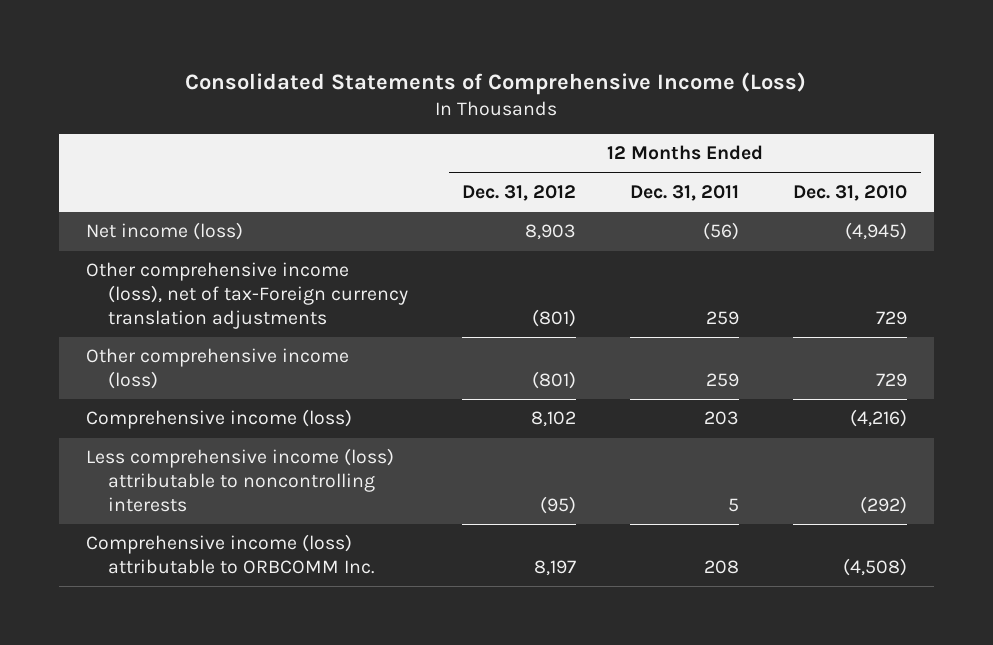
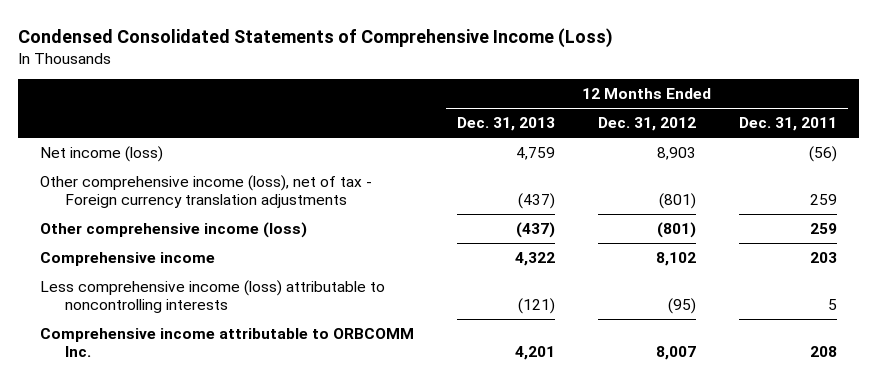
- Consolidated Statements of Comprehensive Income (Loss)
+ Condensed Consolidated Statements of Comprehensive Income (Loss)
- | 12 Months Ended Dec. 31, 2012 | 12 Months Ended Dec. 31, 2011 | 12 Months Ended Dec. 31, 2010
+ | 12 Months Ended Dec. 31, 2013 | 12 Months Ended Dec. 31, 2012 | 12 Months Ended Dec. 31, 2011
- Other comprehensive income (loss), net of tax-Foreign currency translation adjustments | (801) | 259 | 729
+ Other comprehensive income (loss), net of tax - Foreign currency translation adjustments | (437) | (801) | 259
- Comprehensive income (loss) | 8,102 | 203 | (4,216)
+ Comprehensive income | 4,322 | 8,102 | 203
- Comprehensive income (loss) attributable to ORBCOMM Inc. | 8,197 | 208 | (4,508)
+ Comprehensive income attributable to ORBCOMM Inc. | 4,201 | 8,007 | 208

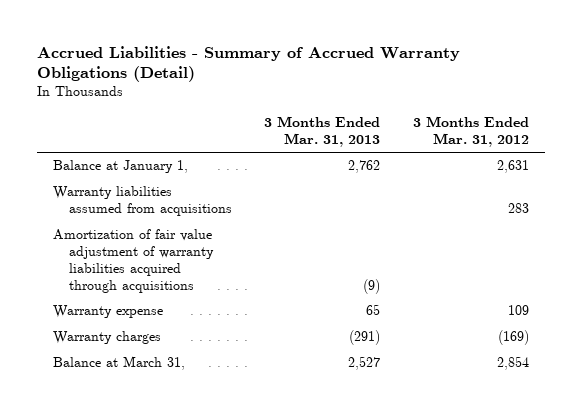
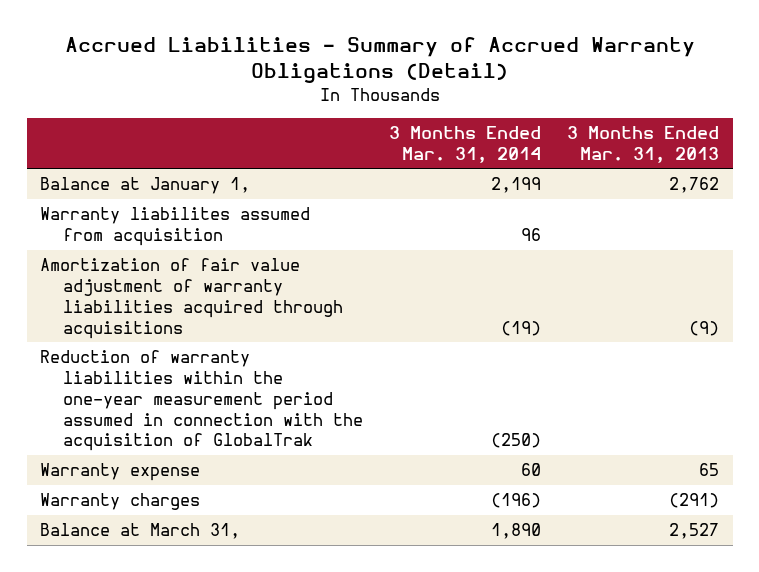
- | 3 Months Ended Mar. 31, 2013 | 3 Months Ended Mar. 31, 2012
+ | 3 Months Ended Mar. 31, 2014 | 3 Months Ended Mar. 31, 2013
- Warranty liabilities assumed from acquisitions | | 283
+ Warranty liabilites assumed from acquisition | 96 |
+ Reduction of warranty liabilities within the one-year measurement period assumed in connection with the acquisition of GlobalTrak | (250) |

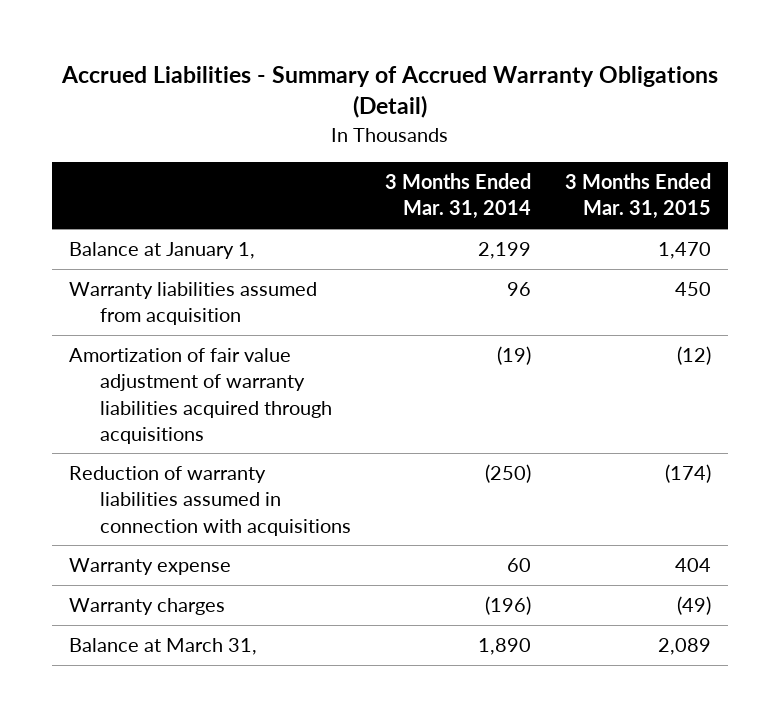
- | 3 Months Ended Mar. 31, 2014 | 3 Months Ended Mar. 31, 2013
+ | 3 Months Ended Mar. 31, 2014 | 3 Months Ended Mar. 31, 2015
- Warranty liabilites assumed from acquisition | 96 |
+ Warranty liabilities assumed from acquisition | 96 | 450
- Reduction of warranty liabilities within the one-year measurement period assumed in connection with the acquisition of GlobalTrak | (250) |
+ Reduction of warranty liabilities assumed in connection with acquisitions | (250) | (174)

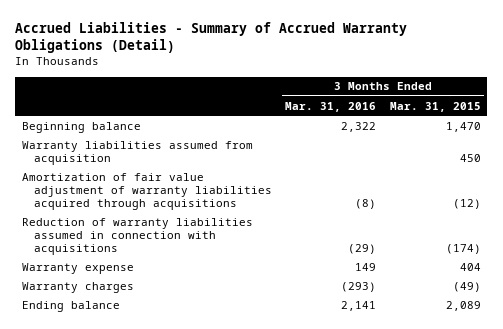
- | 3 Months Ended Mar. 31, 2014 | 3 Months Ended Mar. 31, 2015
+ | 3 Months Ended Mar. 31, 2016 | 3 Months Ended Mar. 31, 2015
- Balance at January 1, | 2,199 | 1,470
+ Beginning balance | 2,322 | 1,470
- Balance at March 31, | 1,890 | 2,089
+ Ending balance | 2,141 | 2,089

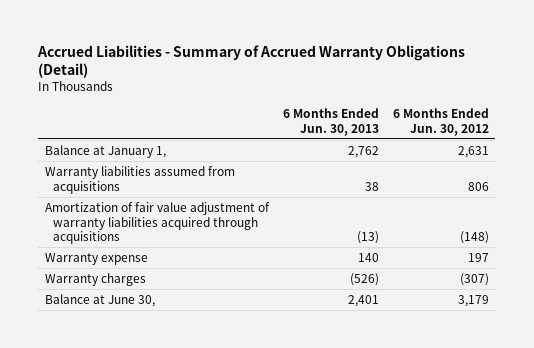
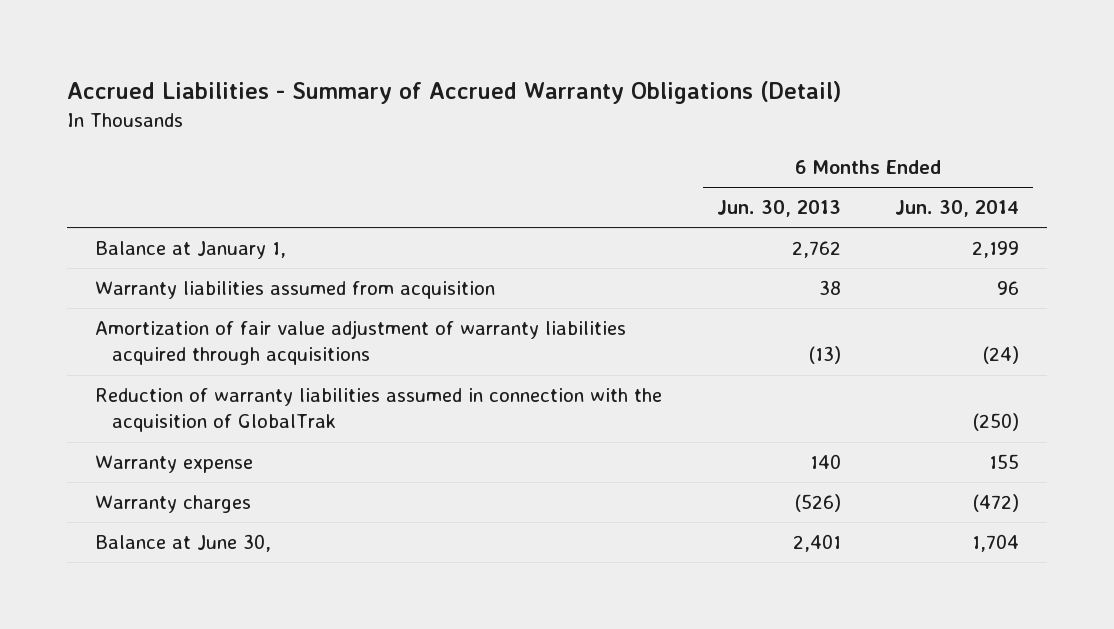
- | 6 Months Ended Jun. 30, 2013 | 6 Months Ended Jun. 30, 2012
+ | 6 Months Ended Jun. 30, 2013 | 6 Months Ended Jun. 30, 2014
- Warranty liabilities assumed from acquisitions | 38 | 806
+ Warranty liabilities assumed from acquisition | 38 | 96
+ Reduction of warranty liabilities assumed in connection with the acquisition of GlobalTrak | | (250)

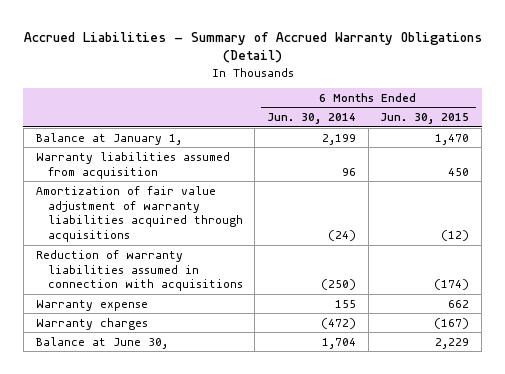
- | 6 Months Ended Jun. 30, 2013 | 6 Months Ended Jun. 30, 2014
+ | 6 Months Ended Jun. 30, 2014 | 6 Months Ended Jun. 30, 2015
- Reduction of warranty liabilities assumed in connection with the acquisition of GlobalTrak | | (250)
+ Reduction of warranty liabilities assumed in connection with acquisitions | (250) | (174)

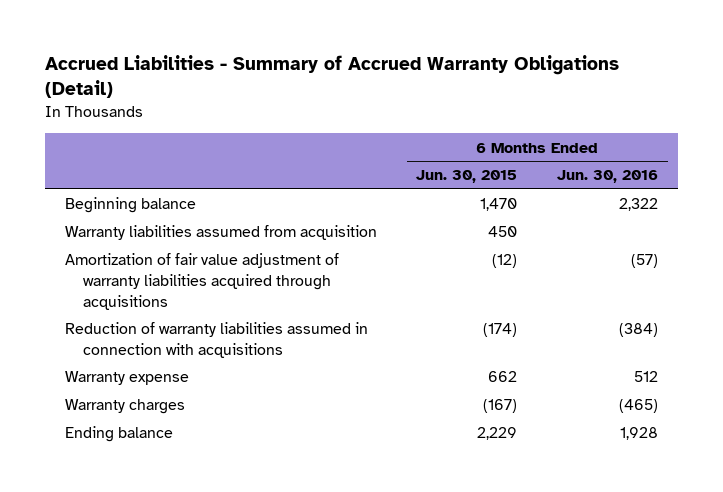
- | 6 Months Ended Jun. 30, 2014 | 6 Months Ended Jun. 30, 2015
+ | 6 Months Ended Jun. 30, 2015 | 6 Months Ended Jun. 30, 2016
- Balance at January 1, | 2,199 | 1,470
+ Beginning balance | 1,470 | 2,322
- Balance at June 30, | 1,704 | 2,229
+ Ending balance | 2,229 | 1,928

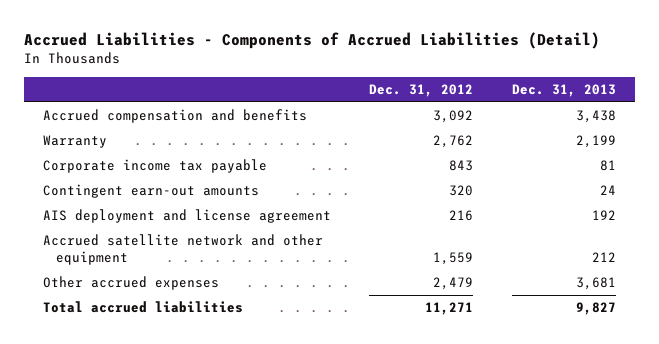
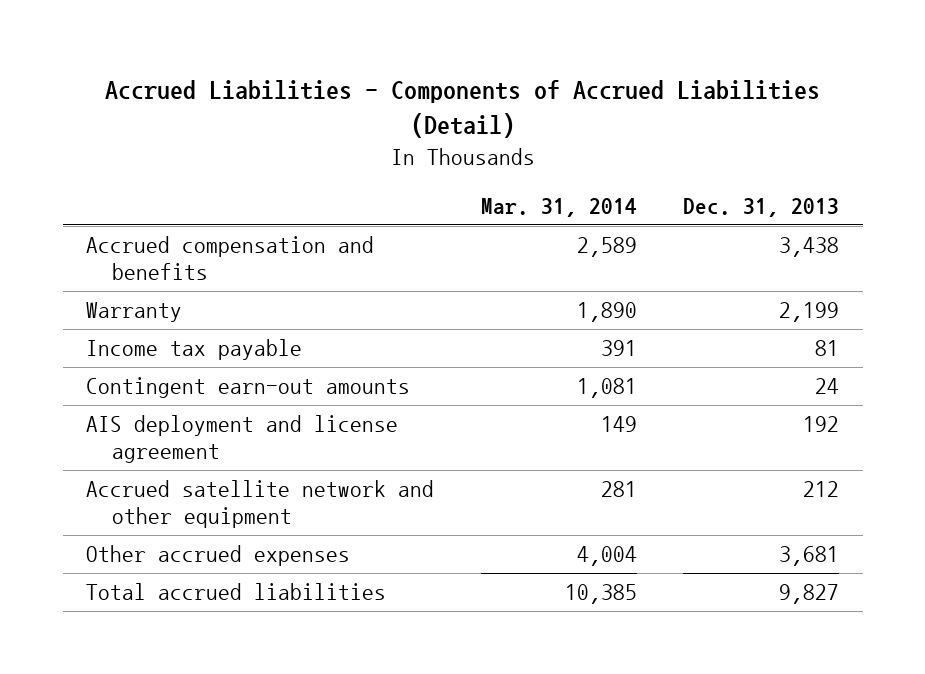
- | Dec. 31, 2012 | Dec. 31, 2013
+ | Mar. 31, 2014 | Dec. 31, 2013
- Corporate income tax payable | 843 | 81
+ Income tax payable | 391 | 81

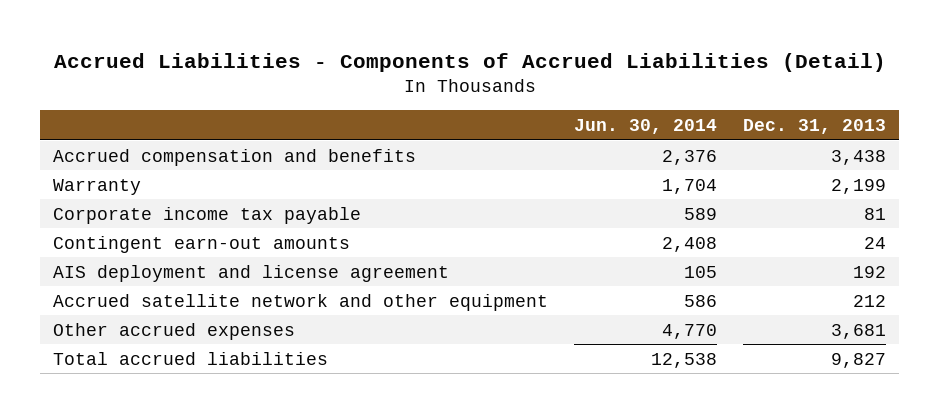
- | Mar. 31, 2014 | Dec. 31, 2013
+ | Jun. 30, 2014 | Dec. 31, 2013
- Income tax payable | 391 | 81
+ Corporate income tax payable | 589 | 81

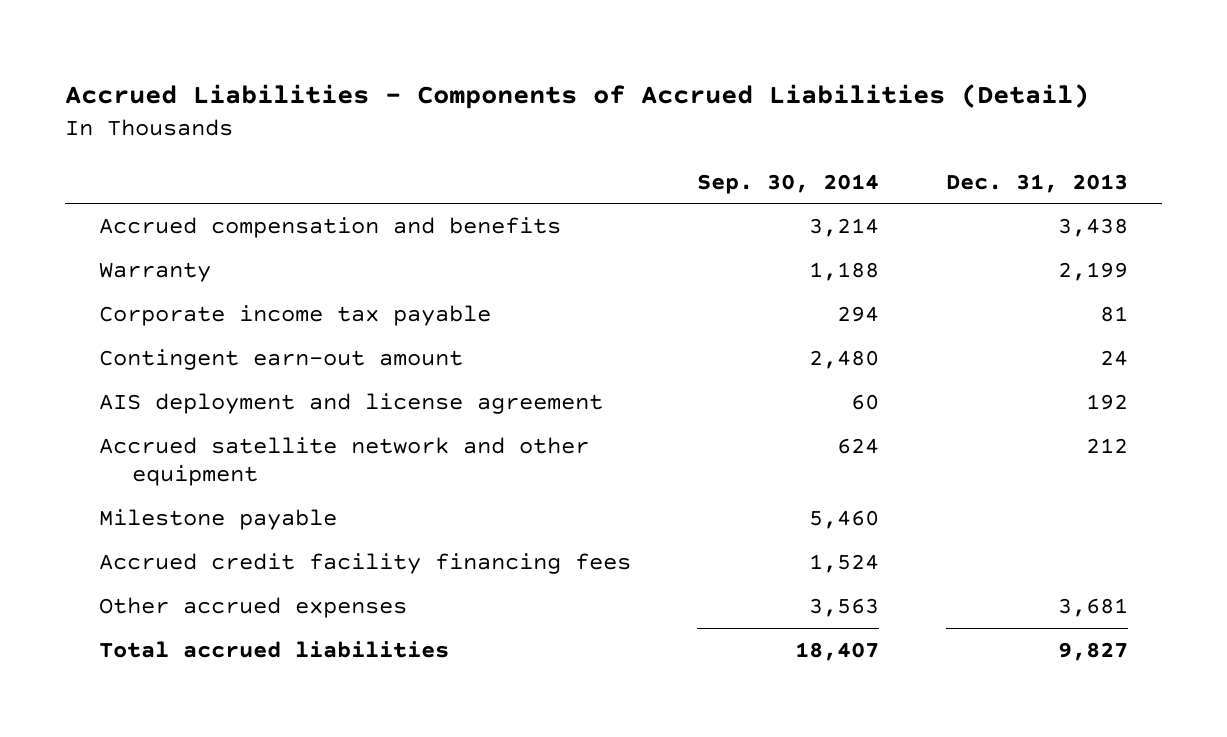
- | Jun. 30, 2014 | Dec. 31, 2013
+ | Sep. 30, 2014 | Dec. 31, 2013
- Contingent earn-out amounts | 2,408 | 24
+ Contingent earn-out amount | 2,480 | 24
+ Milestone payable | 5,460 |
+ Accrued credit facility financing fees | 1,524 |

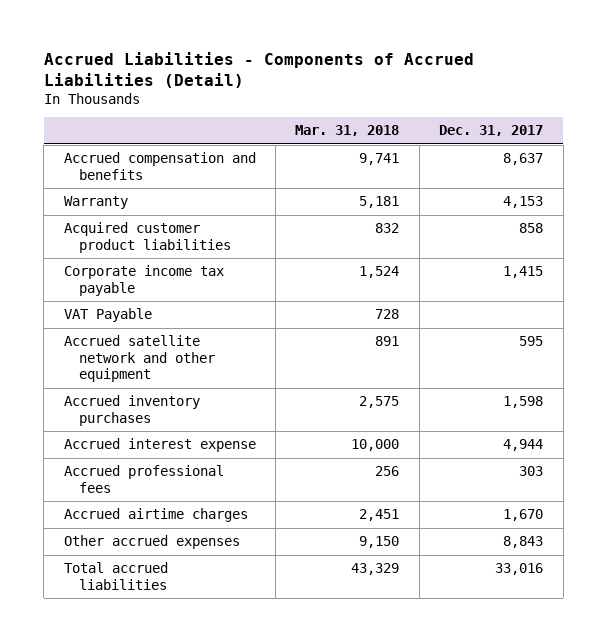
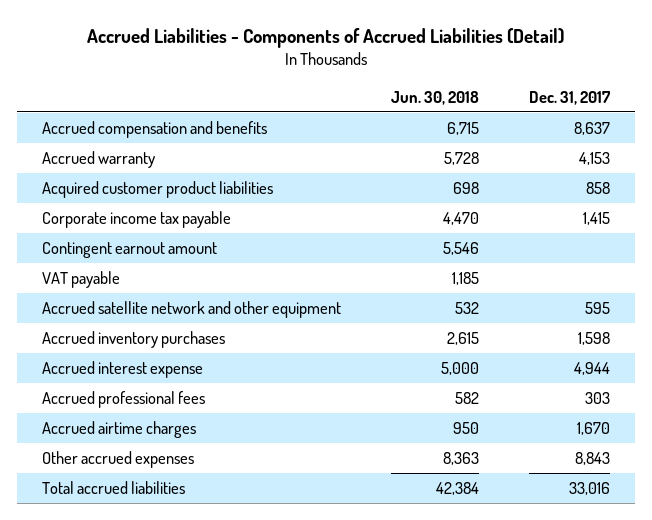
- | Mar. 31, 2018 | Dec. 31, 2017
+ | Jun. 30, 2018 | Dec. 31, 2017
- Warranty | 5,181 | 4,153
+ Accrued warranty | 5,728 | 4,153
- VAT Payable | 728 |
+ Contingent earnout amount | 5,546 |
+ VAT payable | 1,185 |

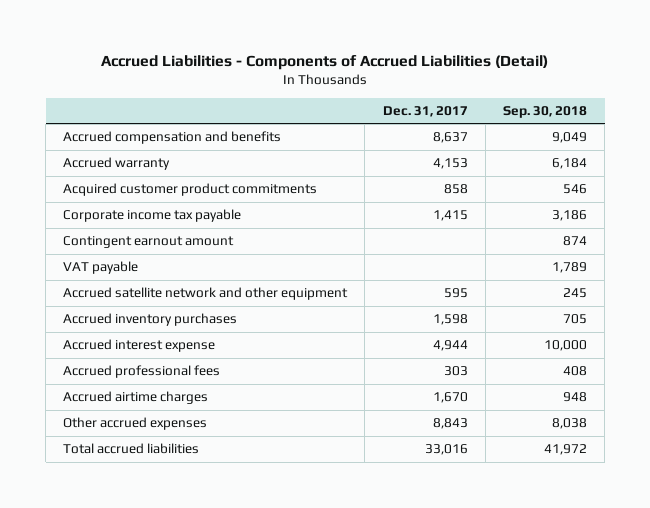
- | Jun. 30, 2018 | Dec. 31, 2017
+ | Dec. 31, 2017 | Sep. 30, 2018
- Acquired customer product liabilities | 698 | 858
+ Acquired customer product commitments | 858 | 546

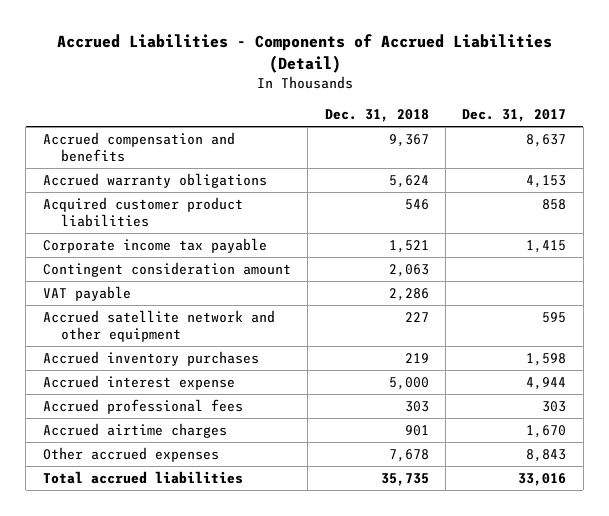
- | Dec. 31, 2017 | Sep. 30, 2018
+ | Dec. 31, 2018 | Dec. 31, 2017
- Accrued warranty | 4,153 | 6,184
- Acquired customer product commitments | 858 | 546
+ Accrued warranty obligations | 5,624 | 4,153
+ Acquired customer product liabilities | 546 | 858
- Contingent earnout amount | | 874
+ Contingent consideration amount | 2,063 |

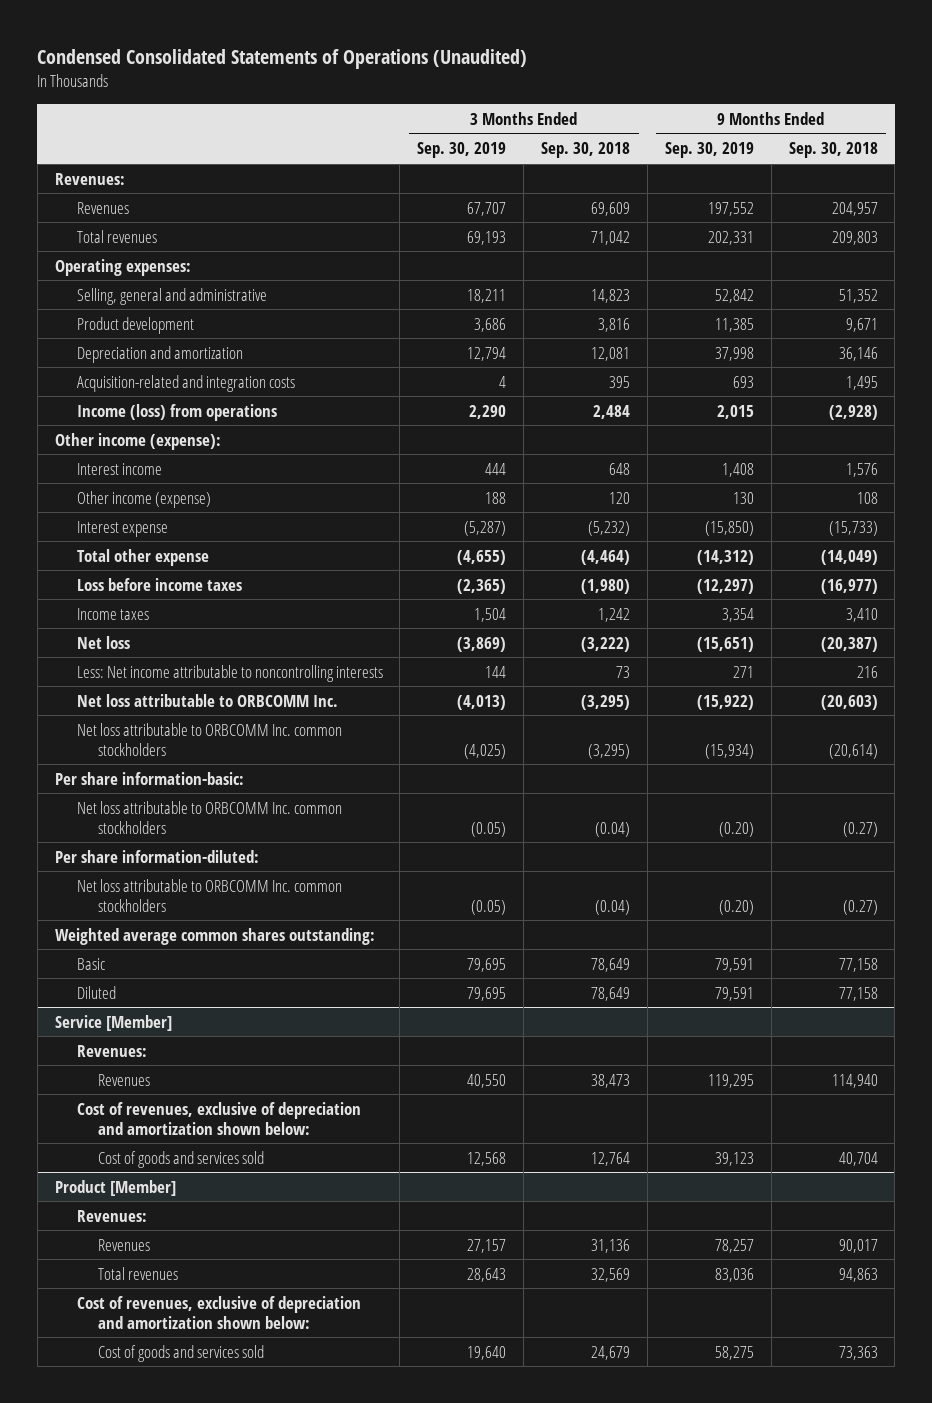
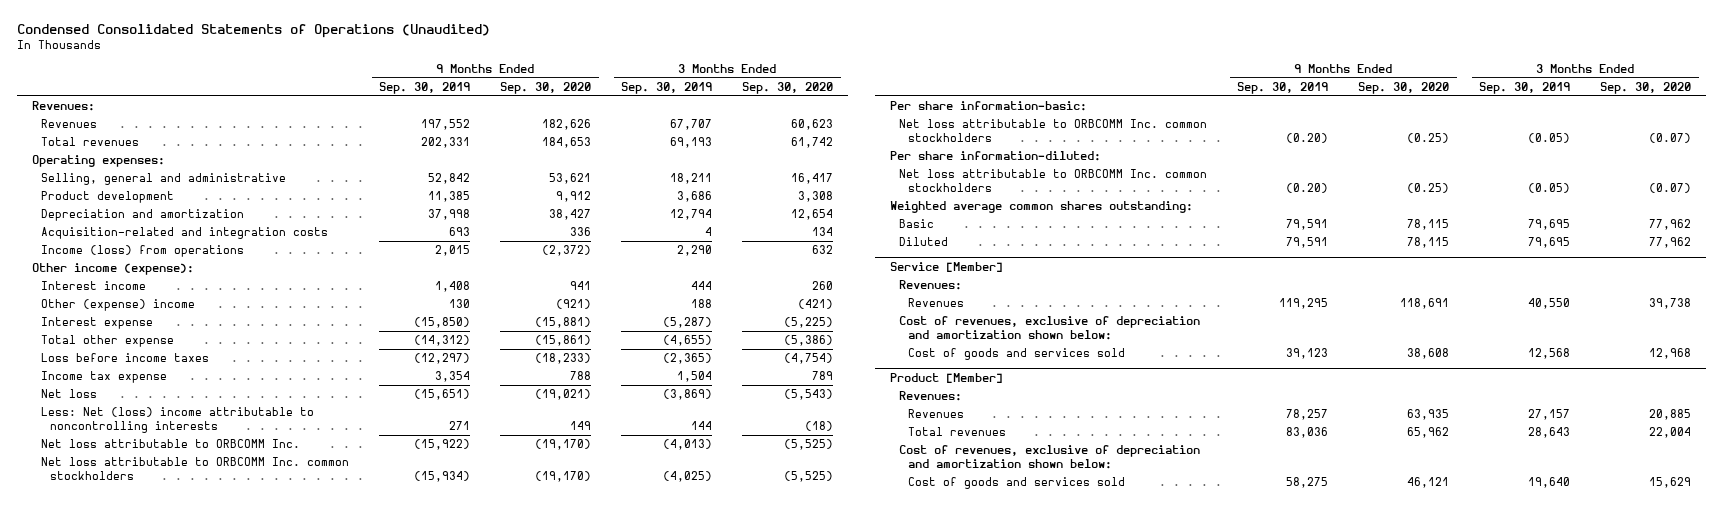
- | 3 Months Ended Sep. 30, 2019 | 3 Months Ended Sep. 30, 2018 | 9 Months Ended Sep. 30, 2019 | 9 Months Ended Sep. 30, 2018
+ | 9 Months Ended Sep. 30, 2019 | 9 Months Ended Sep. 30, 2020 | 3 Months Ended Sep. 30, 2019 | 3 Months Ended Sep. 30, 2020
- Other income (expense) | 188 | 120 | 130 | 108
+ Other (expense) income | 130 | (921) | 188 | (421)
- Income taxes | 1,504 | 1,242 | 3,354 | 3,410
+ Income tax expense | 3,354 | 788 | 1,504 | 789
- Less: Net income attributable to noncontrolling interests | 144 | 73 | 271 | 216
+ Less: Net (loss) income attributable to noncontrolling interests | 271 | 149 | 144 | (18)

